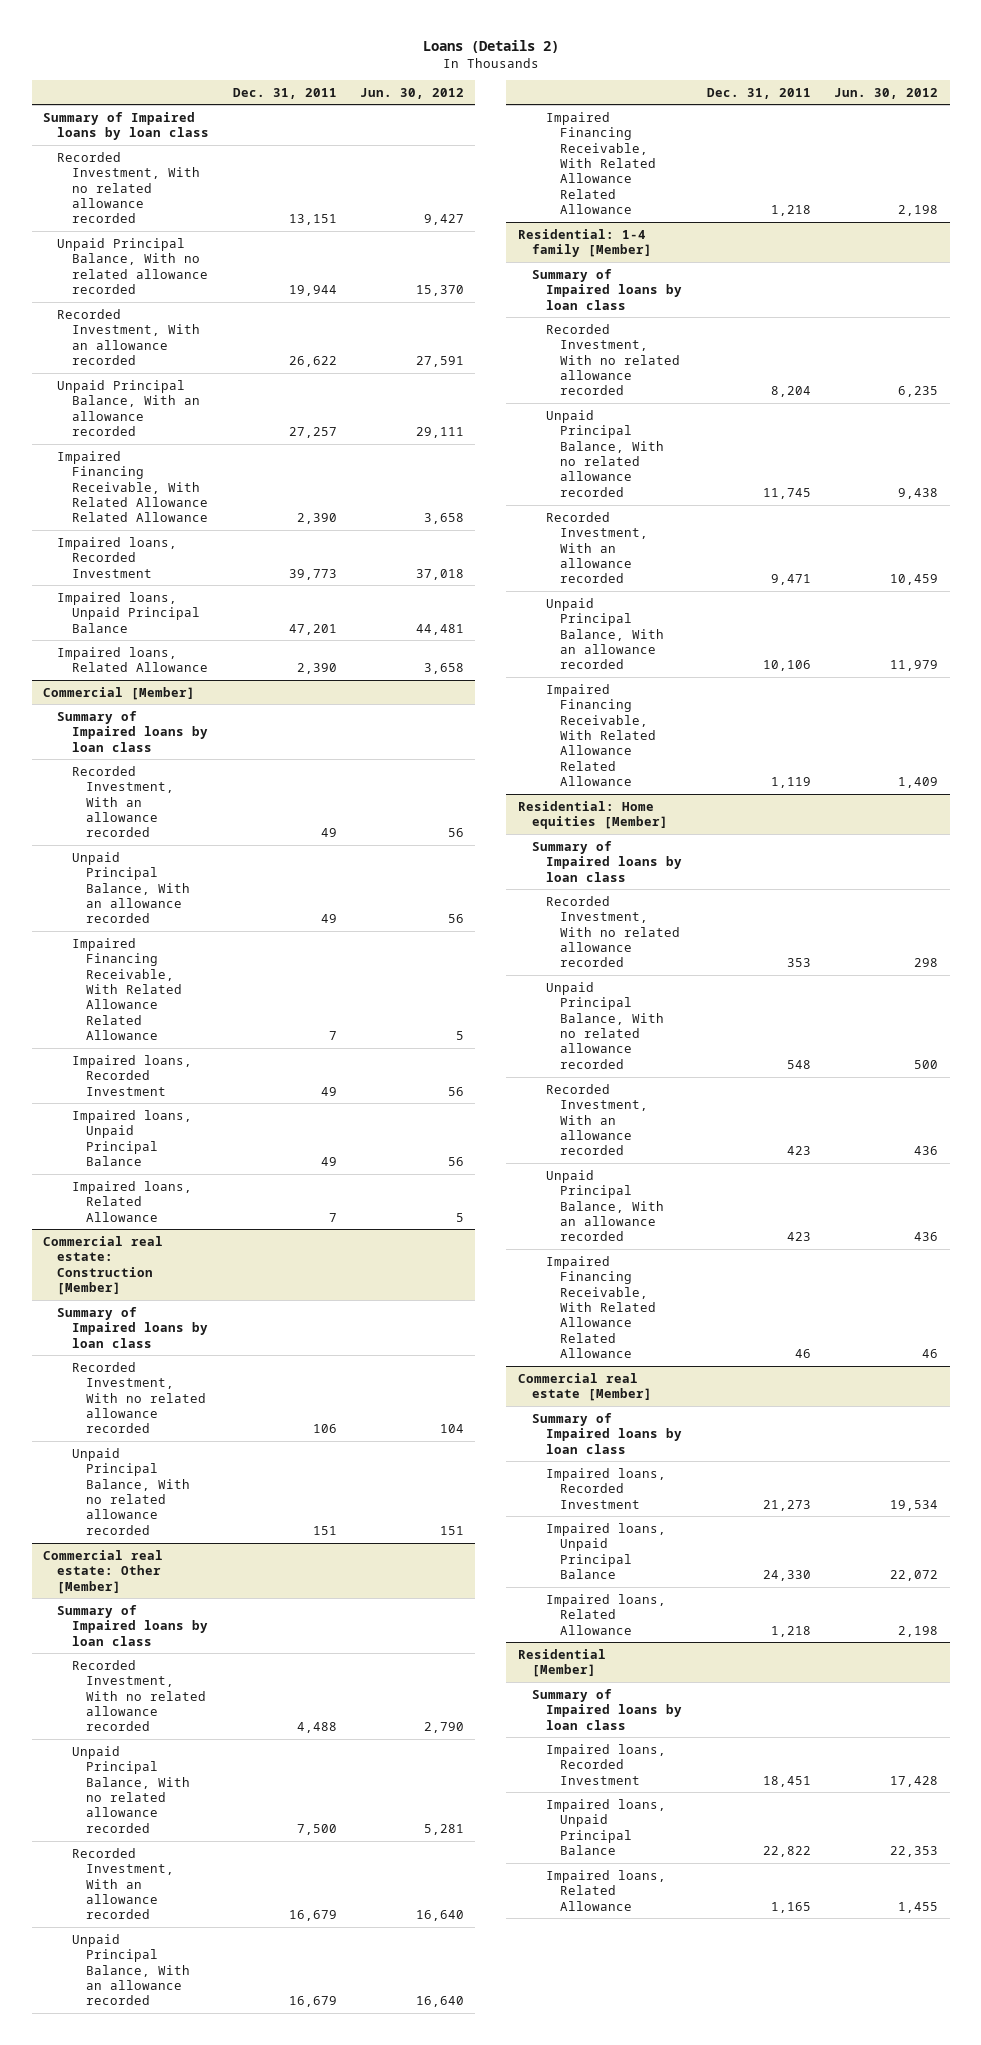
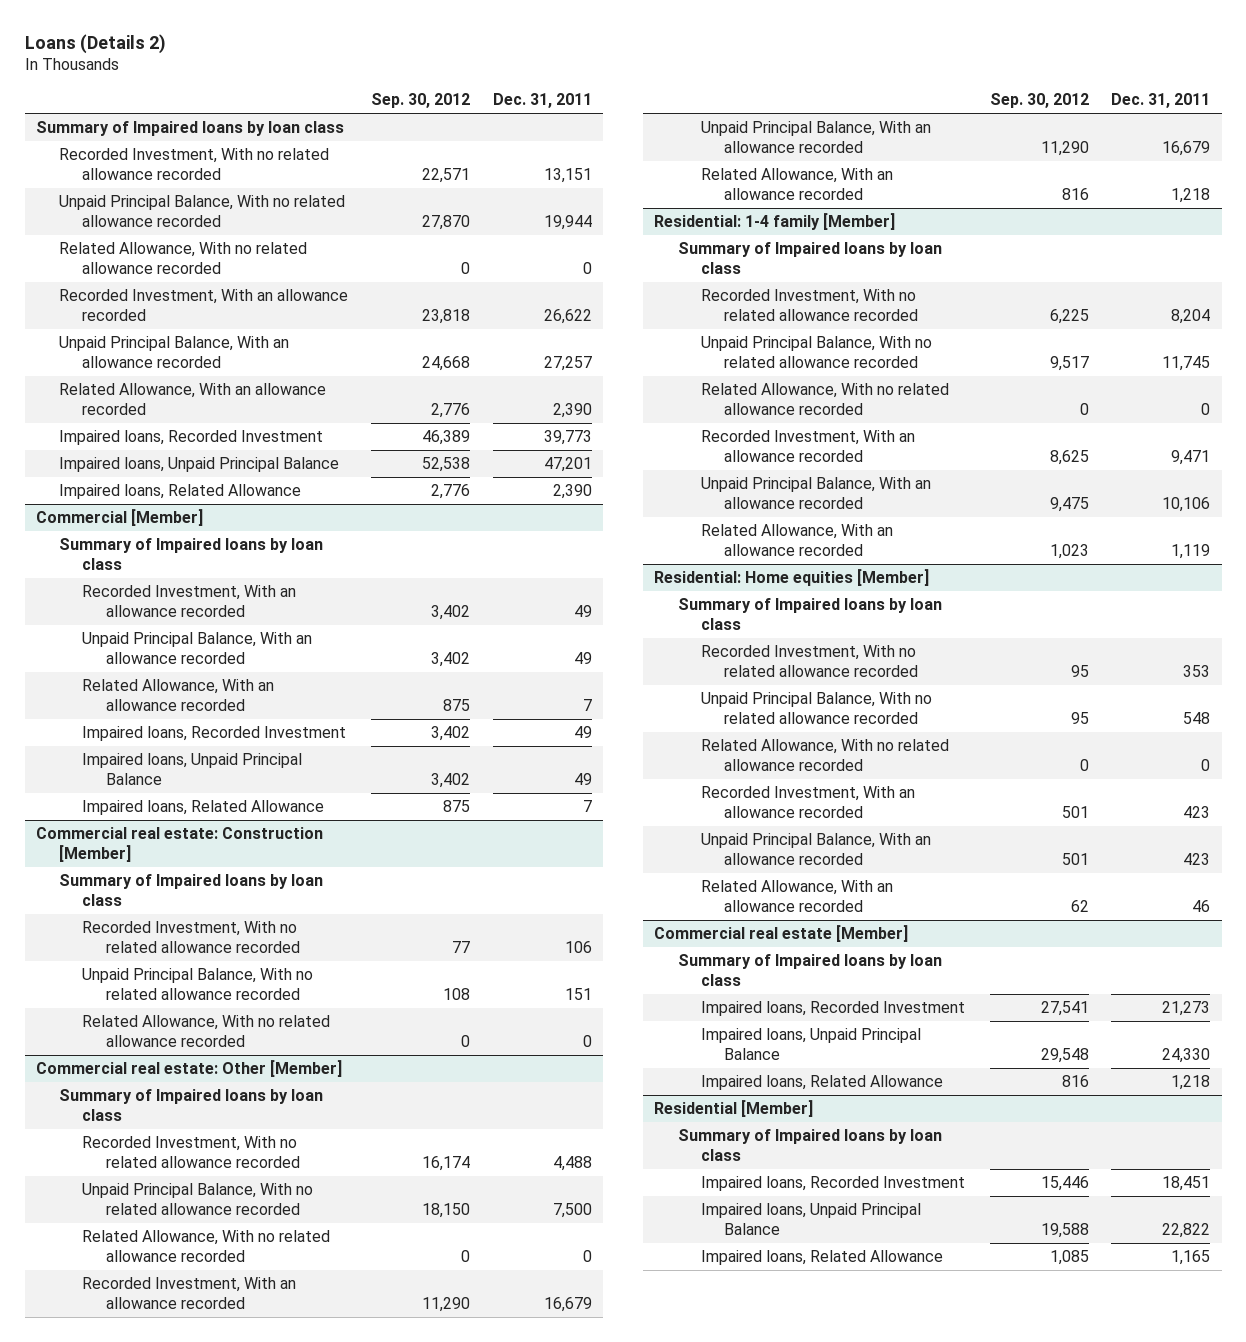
- | Dec. 31, 2011 | Jun. 30, 2012
+ | Sep. 30, 2012 | Dec. 31, 2011
+ Related Allowance, With no related allowance recorded | 0 | 0
- Impaired Financing Receivable, With Related Allowance Related Allowance | 2,390 | 3,658
+ Related Allowance, With an allowance recorded | 2,776 | 2,390
@ Commercial [Member]
- Impaired Financing Receivable, With Related Allowance Related Allowance | 7 | 5
+ Related Allowance, With an allowance recorded | 875 | 7
@ Commercial real estate: Construction [Member]
+ Related Allowance, With no related allowance recorded | 0 | 0
@ Commercial real estate: Other [Member]
+ Related Allowance, With no related allowance recorded | 0 | 0
- Impaired Financing Receivable, With Related Allowance Related Allowance | 1,218 | 2,198
+ Related Allowance, With an allowance recorded | 816 | 1,218
@ Residential: 1-4 family [Member]
+ Related Allowance, With no related allowance recorded | 0 | 0
- Impaired Financing Receivable, With Related Allowance Related Allowance | 1,119 | 1,409
+ Related Allowance, With an allowance recorded | 1,023 | 1,119
@ Residential: Home equities [Member]
+ Related Allowance, With no related allowance recorded | 0 | 0
- Impaired Financing Receivable, With Related Allowance Related Allowance | 46 | 46
+ Related Allowance, With an allowance recorded | 62 | 46

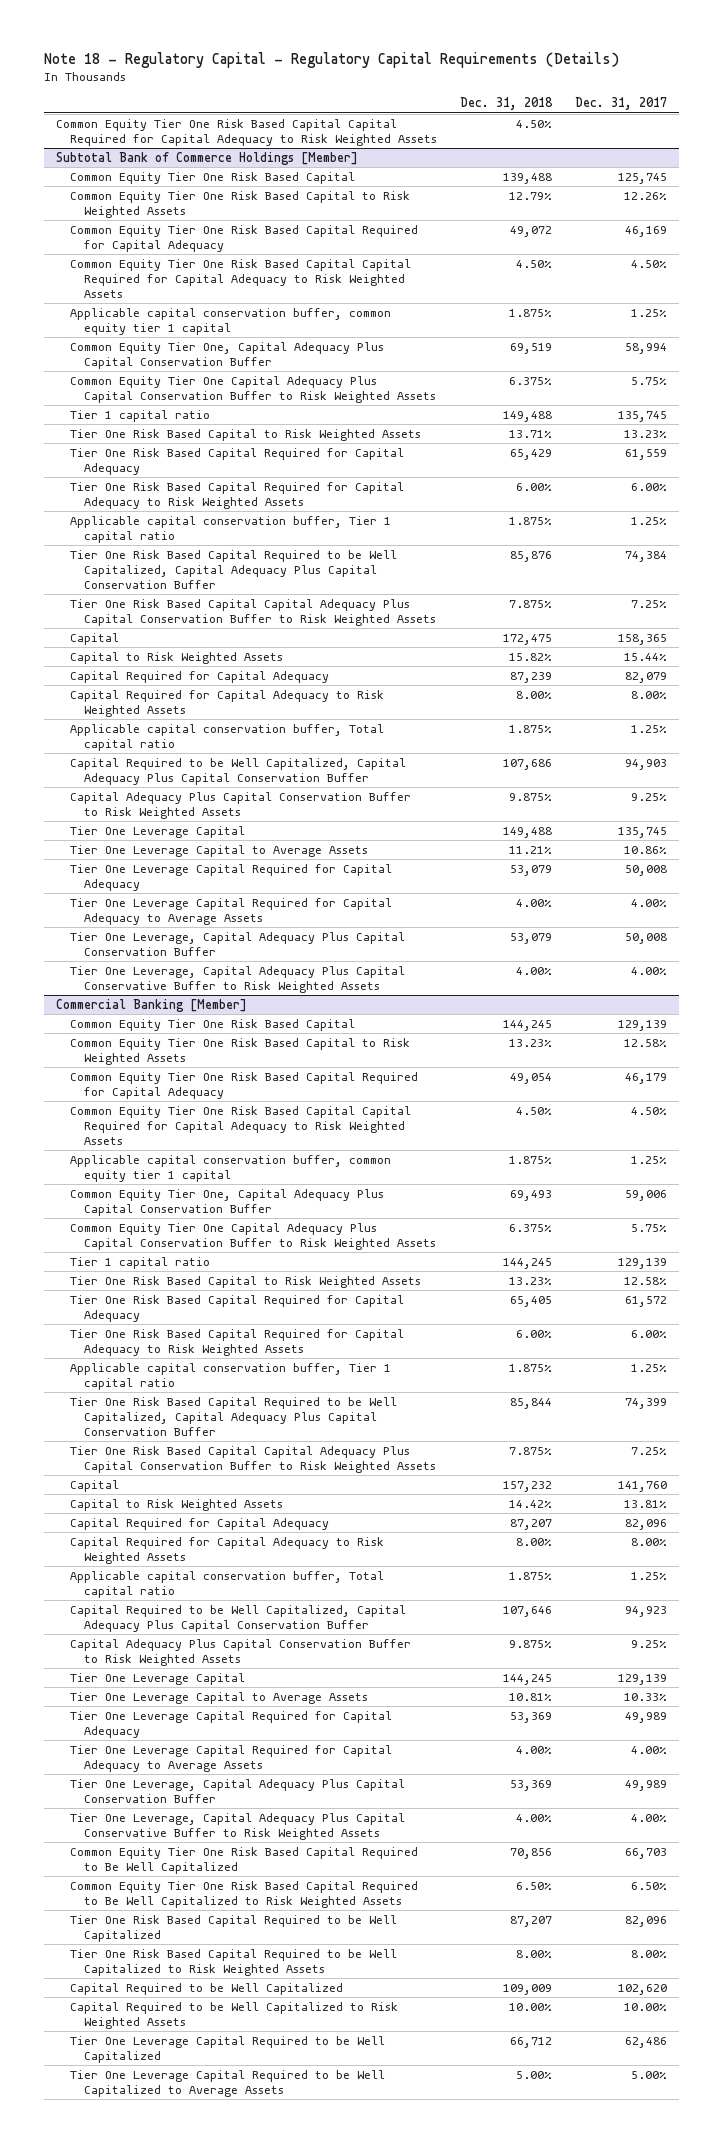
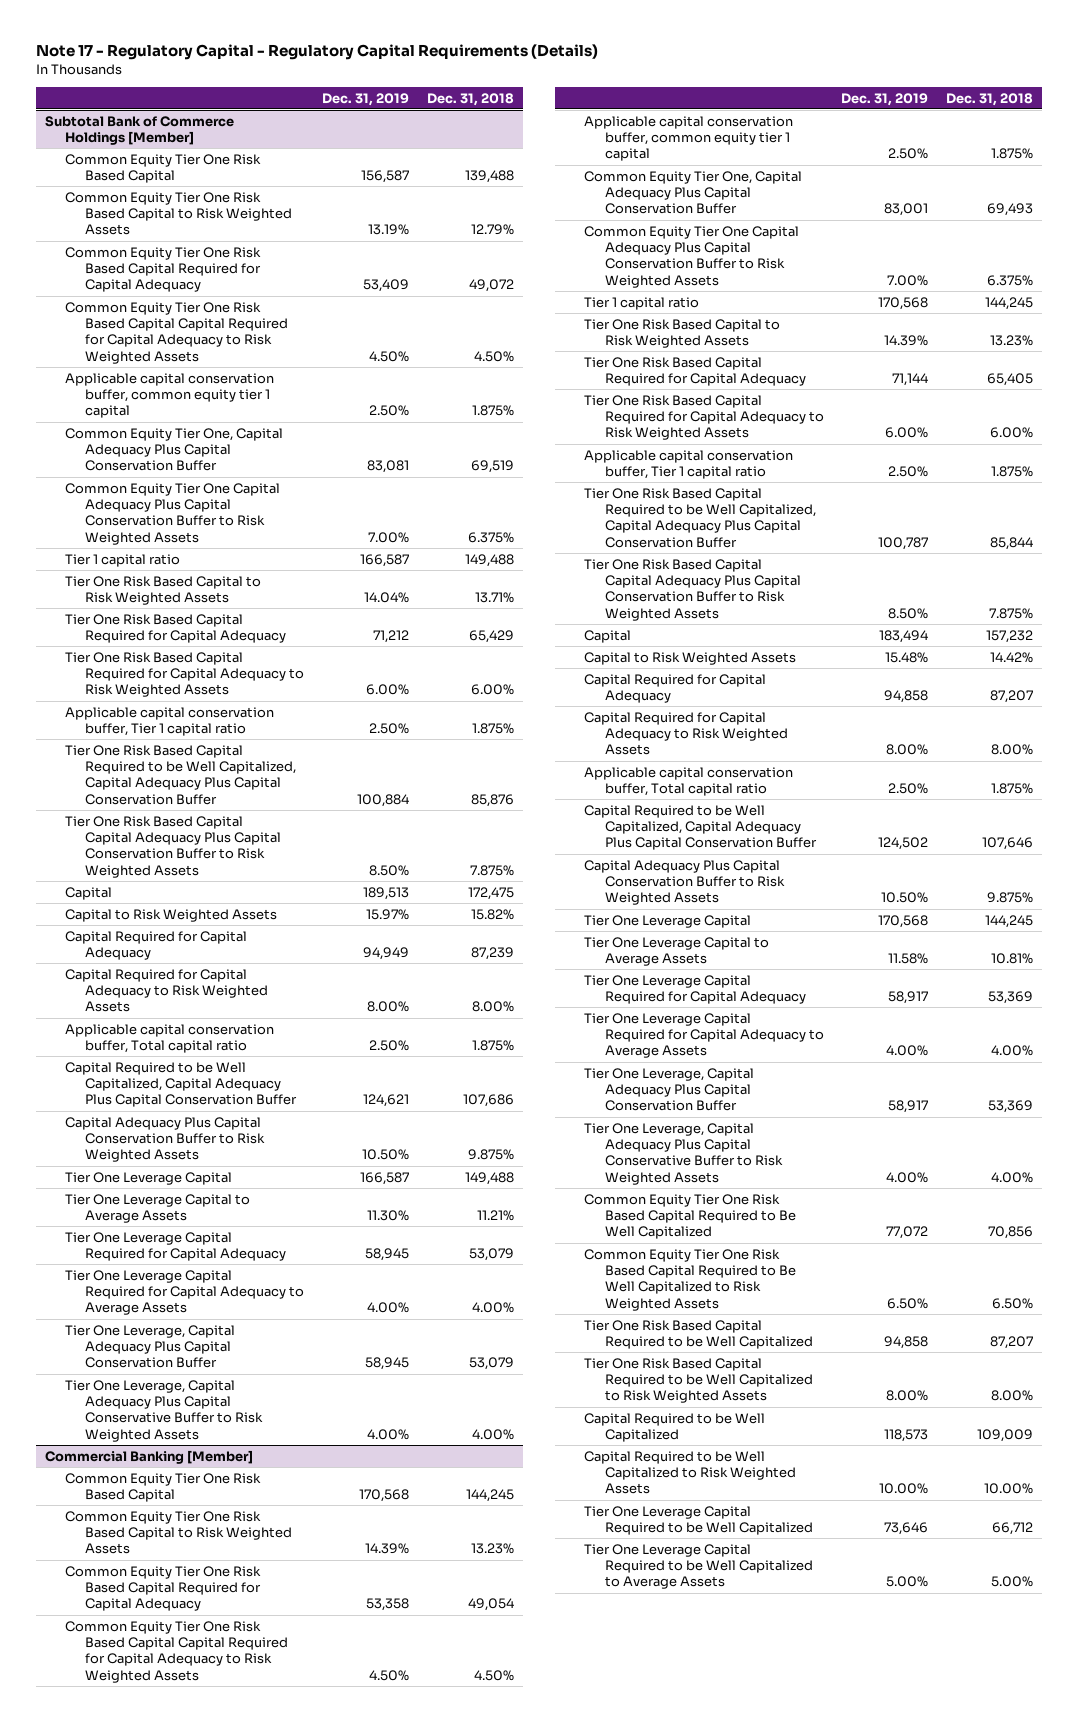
- Note 18 - Regulatory Capital - Regulatory Capital Requirements (Details)
+ Note 17 - Regulatory Capital - Regulatory Capital Requirements (Details)
- | Dec. 31, 2018 | Dec. 31, 2017
+ | Dec. 31, 2019 | Dec. 31, 2018
- Common Equity Tier One Risk Based Capital Capital Required for Capital Adequacy to Risk Weighted Assets | 4.50% |

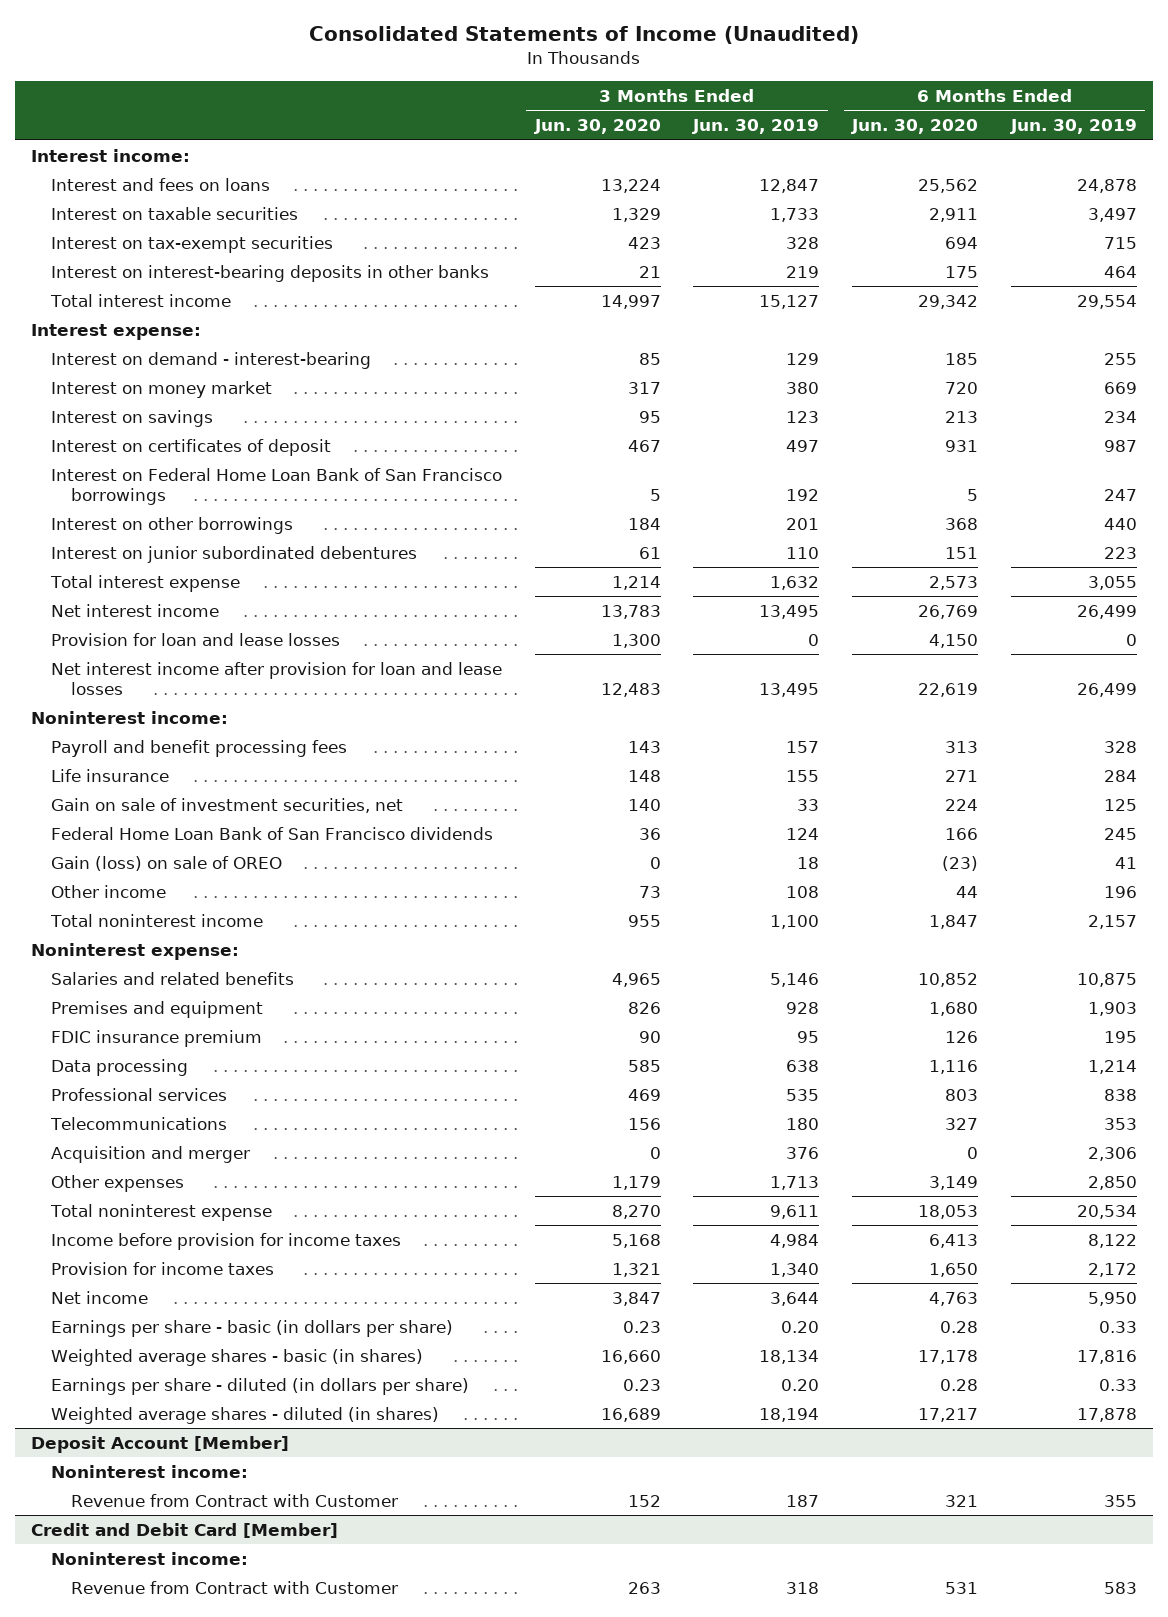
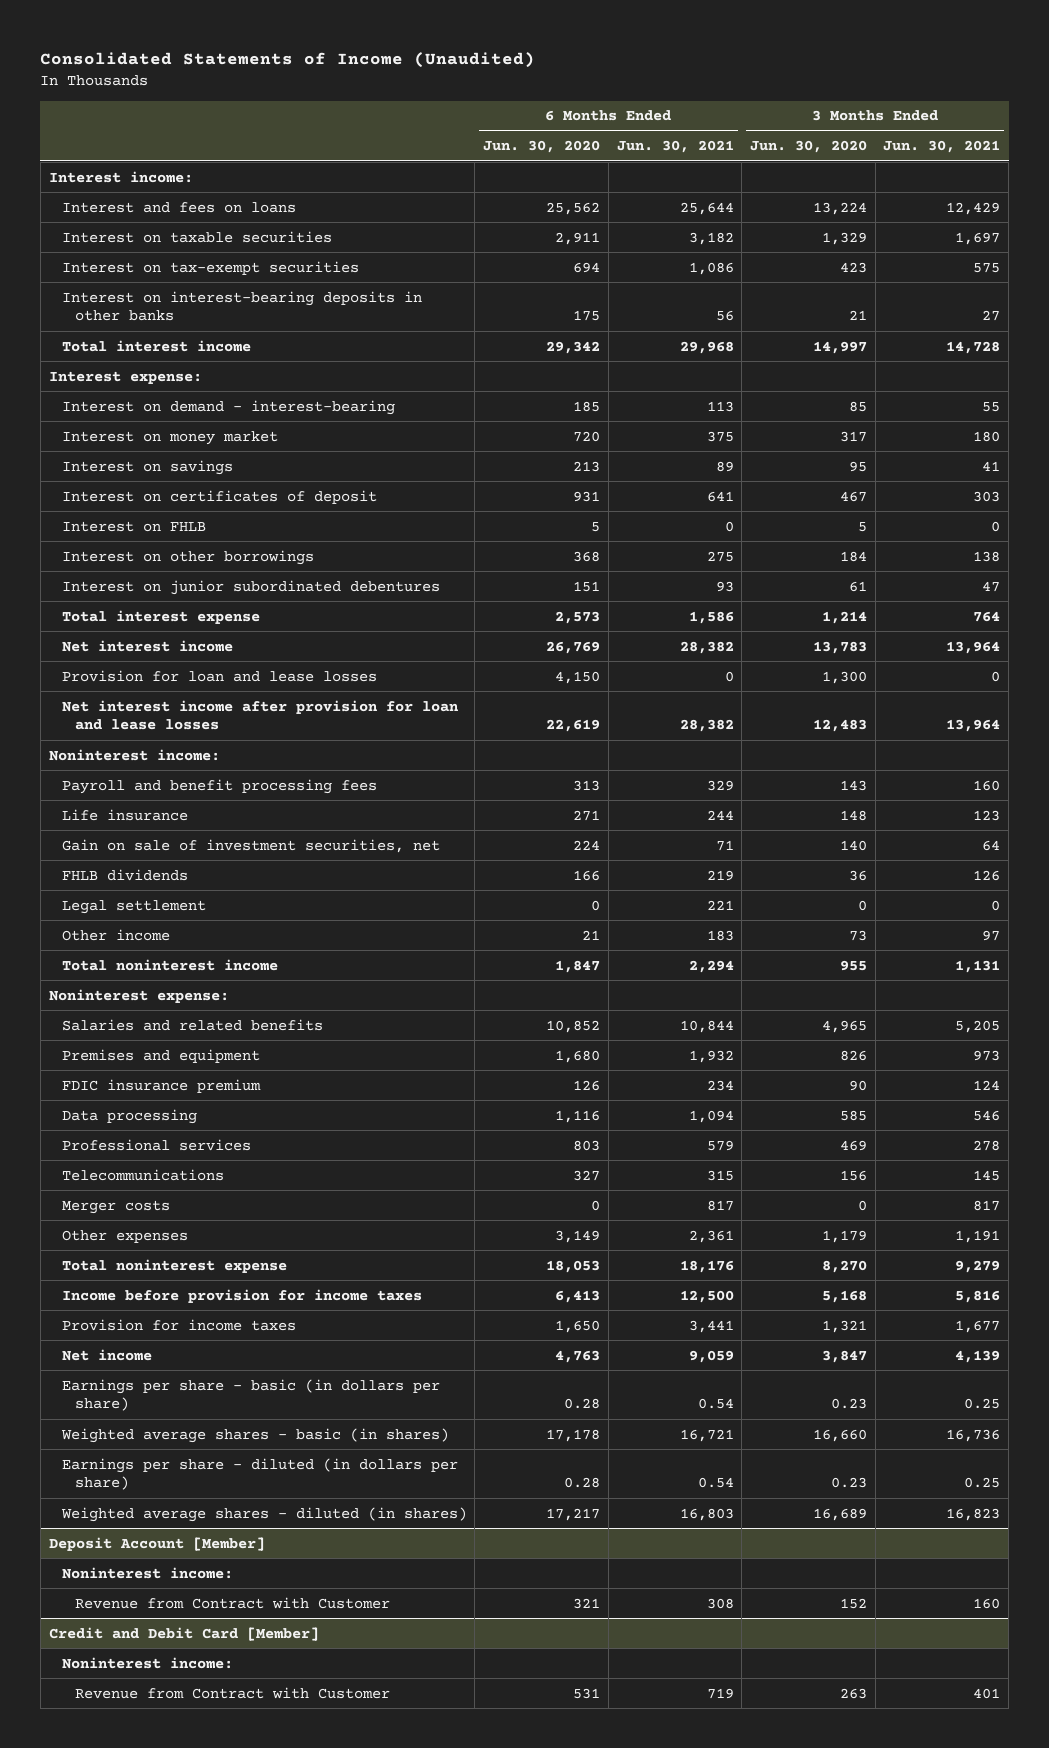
- | 3 Months Ended Jun. 30, 2020 | 3 Months Ended Jun. 30, 2019 | 6 Months Ended Jun. 30, 2020 | 6 Months Ended Jun. 30, 2019
+ | 6 Months Ended Jun. 30, 2020 | 6 Months Ended Jun. 30, 2021 | 3 Months Ended Jun. 30, 2020 | 3 Months Ended Jun. 30, 2021
- Interest on Federal Home Loan Bank of San Francisco borrowings | 5 | 192 | 5 | 247
+ Interest on FHLB | 5 | 0 | 5 | 0
- Federal Home Loan Bank of San Francisco dividends | 36 | 124 | 166 | 245
- Gain (loss) on sale of OREO | 0 | 18 | (23) | 41
- Other income | 73 | 108 | 44 | 196
+ FHLB dividends | 166 | 219 | 36 | 126
+ Legal settlement | 0 | 221 | 0 | 0
+ Other income | 21 | 183 | 73 | 97
- Acquisition and merger | 0 | 376 | 0 | 2,306
+ Merger costs | 0 | 817 | 0 | 817

